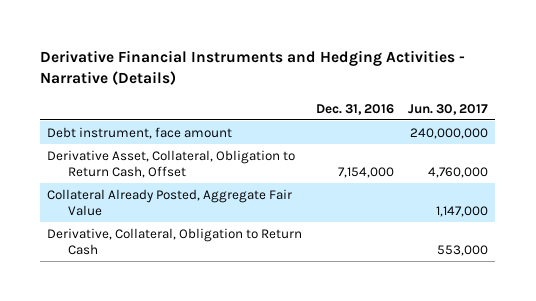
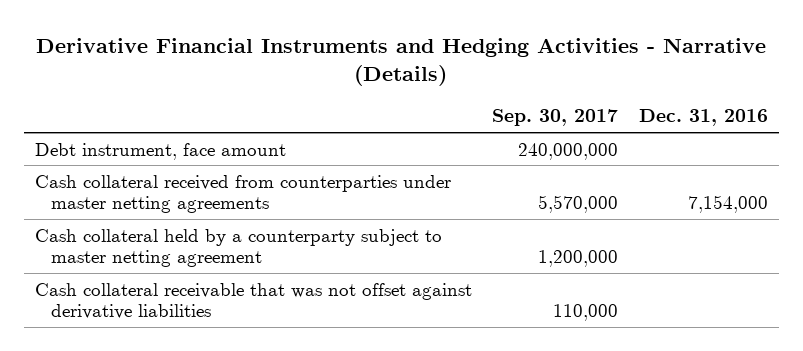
- | Dec. 31, 2016 | Jun. 30, 2017
+ | Sep. 30, 2017 | Dec. 31, 2016
- Derivative Asset, Collateral, Obligation to Return Cash, Offset | 7,154,000 | 4,760,000
- Collateral Already Posted, Aggregate Fair Value | | 1,147,000
- Derivative, Collateral, Obligation to Return Cash | | 553,000
+ Cash collateral received from counterparties under master netting agreements | 5,570,000 | 7,154,000
+ Cash collateral held by a counterparty subject to master netting agreement | 1,200,000 |
+ Cash collateral receivable that was not offset against derivative liabilities | 110,000 |

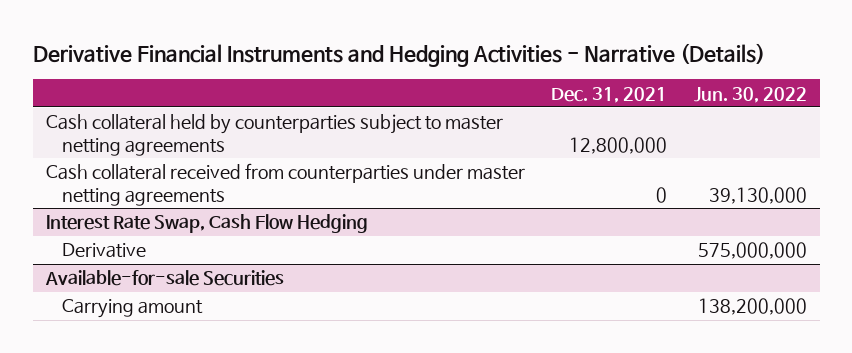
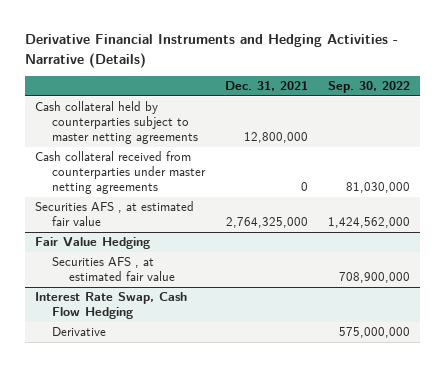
- | Dec. 31, 2021 | Jun. 30, 2022
+ | Dec. 31, 2021 | Sep. 30, 2022
+ Securities AFS , at estimated fair value | 2,764,325,000 | 1,424,562,000
+ Fair Value Hedging
+ Securities AFS , at estimated fair value | | 708,900,000
- Available-for-sale Securities
- Carrying amount | | 138,200,000

